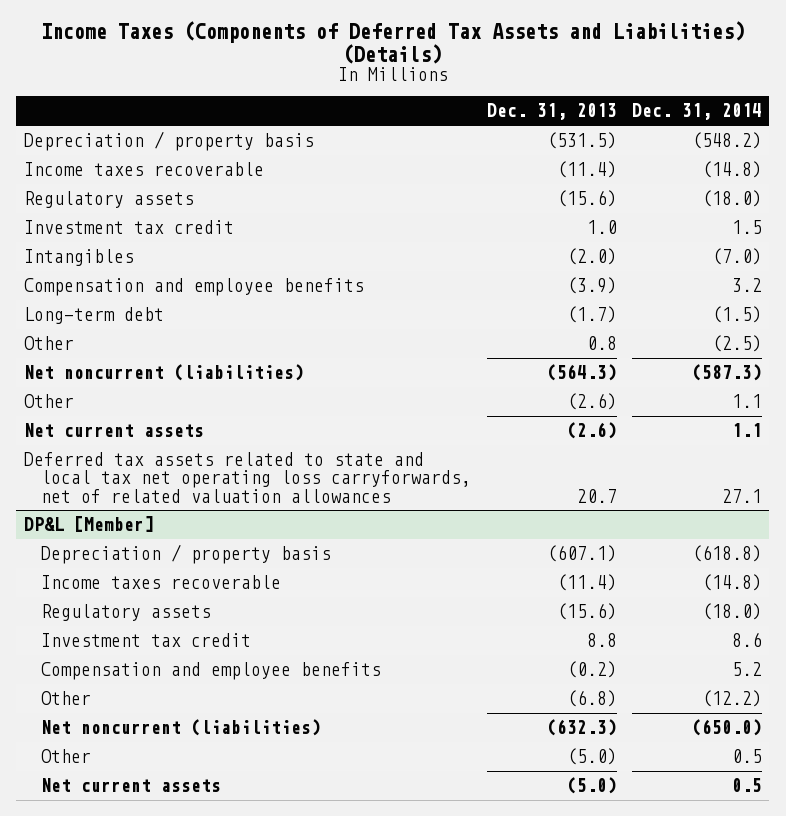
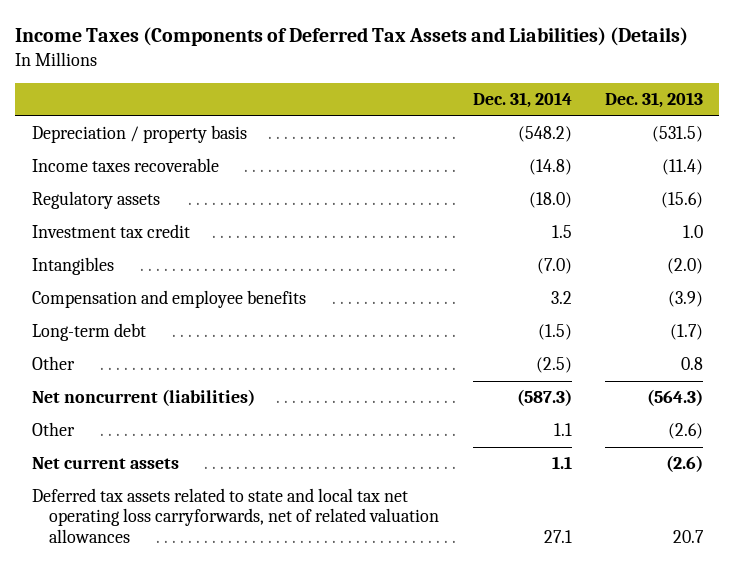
- | Dec. 31, 2013 | Dec. 31, 2014
+ | Dec. 31, 2014 | Dec. 31, 2013
- DP&L [Member]
- Depreciation / property basis | (607.1) | (618.8)
- Income taxes recoverable | (11.4) | (14.8)
- Regulatory assets | (15.6) | (18.0)
- Investment tax credit | 8.8 | 8.6
- Compensation and employee benefits | (0.2) | 5.2
- Other | (6.8) | (12.2)
- Net noncurrent (liabilities) | (632.3) | (650.0)
- Other | (5.0) | 0.5
- Net current assets | (5.0) | 0.5

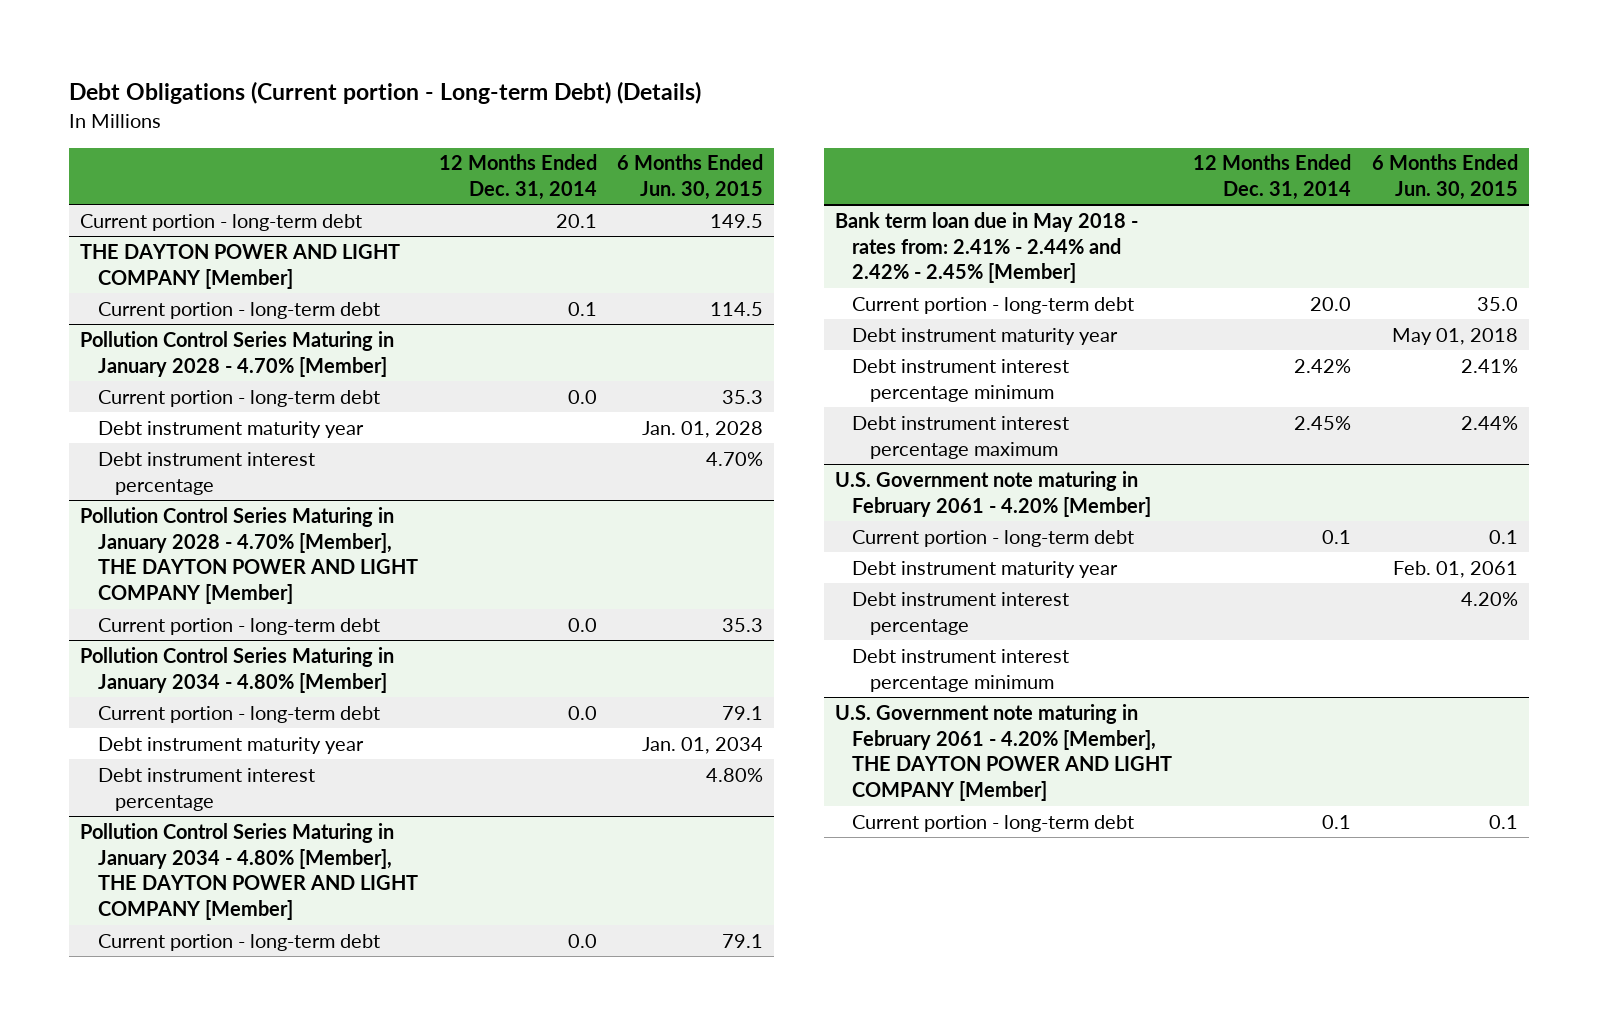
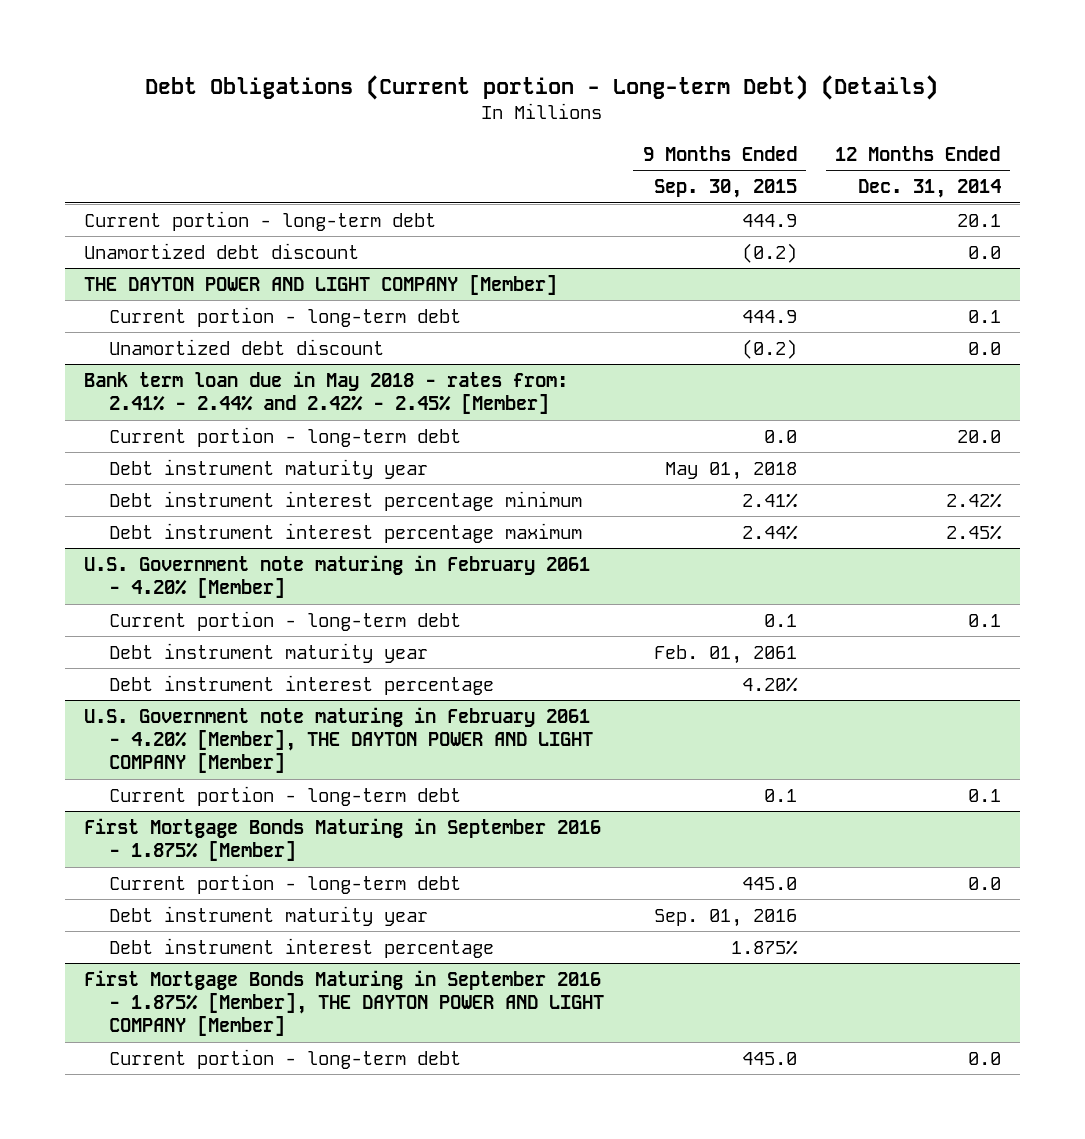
- | 12 Months Ended Dec. 31, 2014 | 6 Months Ended Jun. 30, 2015
+ | 9 Months Ended Sep. 30, 2015 | 12 Months Ended Dec. 31, 2014
+ Unamortized debt discount | (0.2) | 0.0
- Pollution Control Series Maturing in January 2028 - 4.70% [Member]
- Current portion - long-term debt | 0.0 | 35.3
- Debt instrument maturity year | | Jan. 01, 2028
- Debt instrument interest percentage | | 4.70%
- Pollution Control Series Maturing in January 2028 - 4.70% [Member], THE DAYTON POWER AND LIGHT COMPANY [Member]
- Current portion - long-term debt | 0.0 | 35.3
- Pollution Control Series Maturing in January 2034 - 4.80% [Member]
- Current portion - long-term debt | 0.0 | 79.1
- Debt instrument maturity year | | Jan. 01, 2034
- Debt instrument interest percentage | | 4.80%
- Pollution Control Series Maturing in January 2034 - 4.80% [Member], THE DAYTON POWER AND LIGHT COMPANY [Member]
- Current portion - long-term debt | 0.0 | 79.1
@ THE DAYTON POWER AND LIGHT COMPANY [Member]
+ Unamortized debt discount | (0.2) | 0.0
@ U.S. Government note maturing in February 2061 - 4.20% [Member]
- Debt instrument interest percentage minimum
+ First Mortgage Bonds Maturing in September 2016 - 1.875% [Member]
+ Current portion - long-term debt | 445.0 | 0.0
+ Debt instrument maturity year | Sep. 01, 2016 |
+ Debt instrument interest percentage | 1.875% |
+ First Mortgage Bonds Maturing in September 2016 - 1.875% [Member], THE DAYTON POWER AND LIGHT COMPANY [Member]
+ Current portion - long-term debt | 445.0 | 0.0

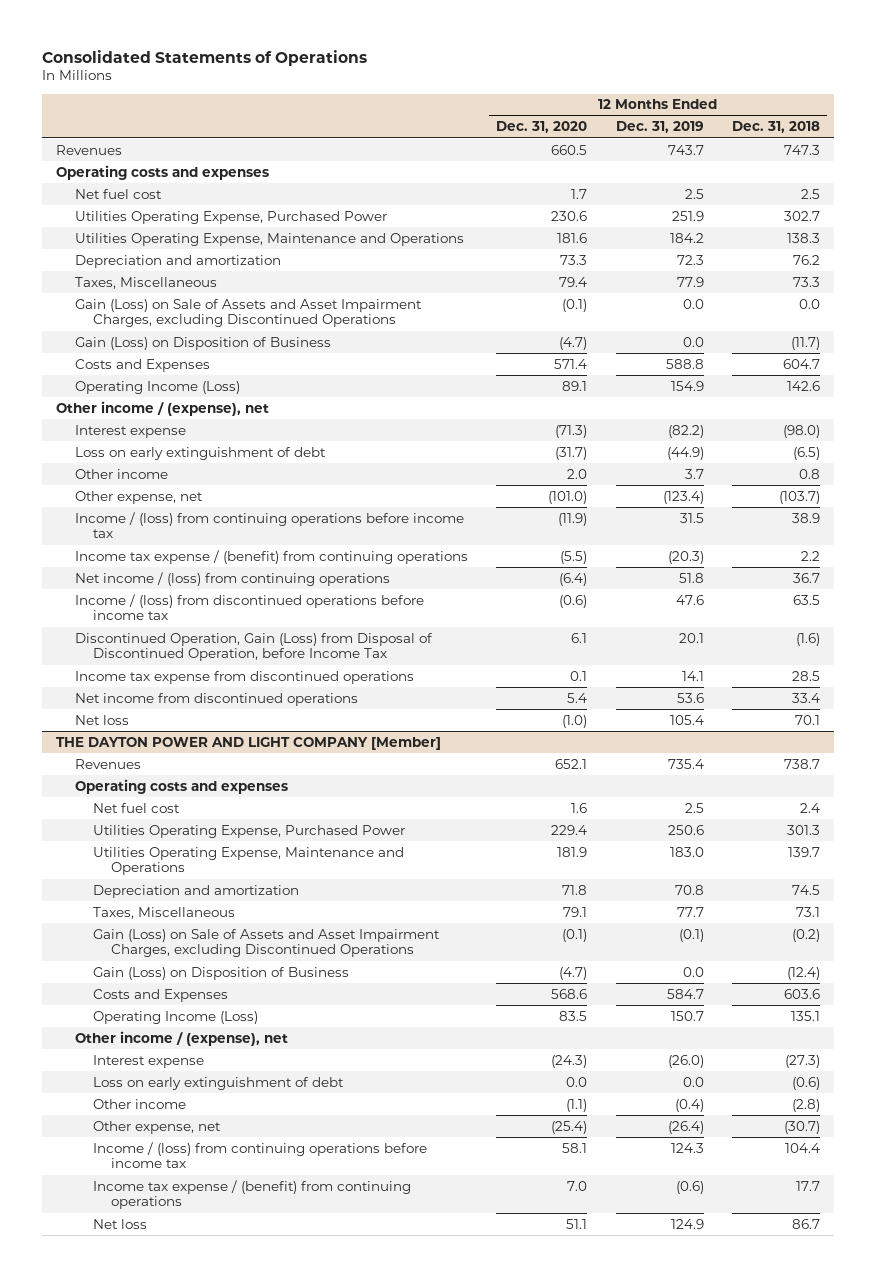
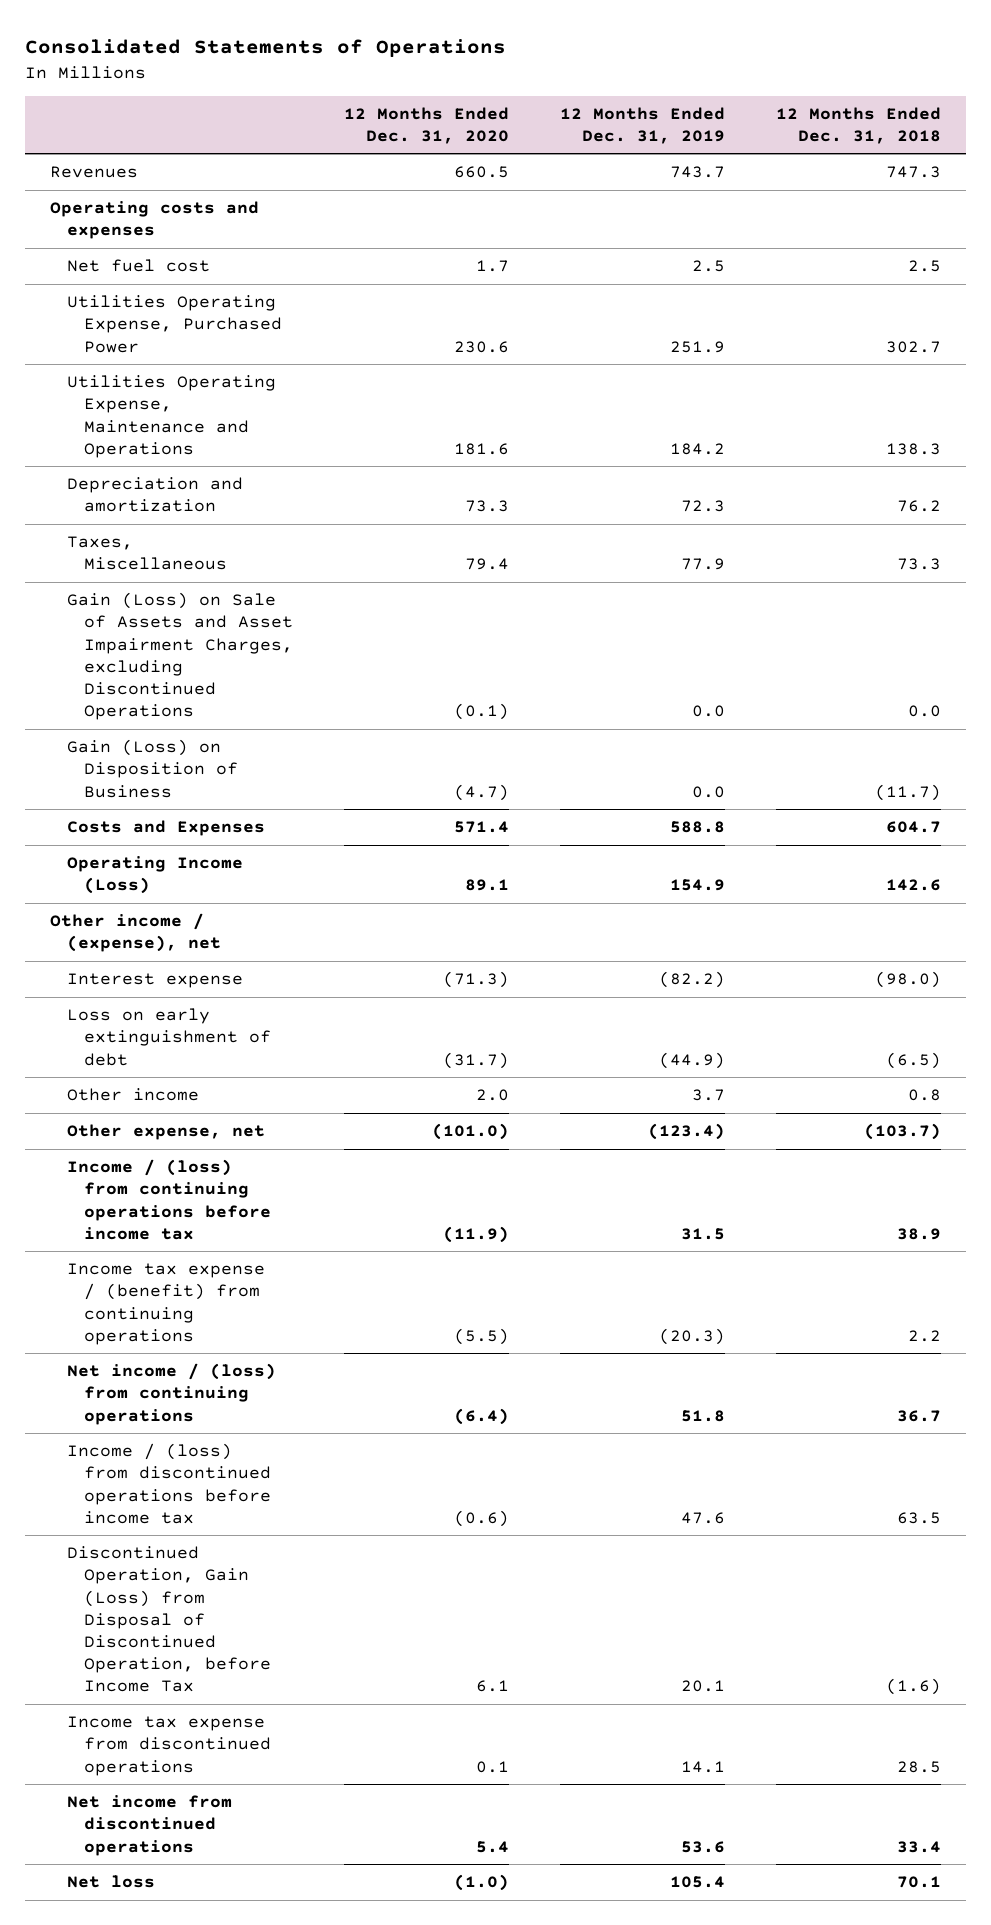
- THE DAYTON POWER AND LIGHT COMPANY [Member]
- Revenues | 652.1 | 735.4 | 738.7
- Operating costs and expenses
- Net fuel cost | 1.6 | 2.5 | 2.4
- Utilities Operating Expense, Purchased Power | 229.4 | 250.6 | 301.3
- Utilities Operating Expense, Maintenance and Operations | 181.9 | 183.0 | 139.7
- Depreciation and amortization | 71.8 | 70.8 | 74.5
- Taxes, Miscellaneous | 79.1 | 77.7 | 73.1
- Gain (Loss) on Sale of Assets and Asset Impairment Charges, excluding Discontinued Operations | (0.1) | (0.1) | (0.2)
- Gain (Loss) on Disposition of Business | (4.7) | 0.0 | (12.4)
- Costs and Expenses | 568.6 | 584.7 | 603.6
- Operating Income (Loss) | 83.5 | 150.7 | 135.1
- Other income / (expense), net
- Interest expense | (24.3) | (26.0) | (27.3)
- Loss on early extinguishment of debt | 0.0 | 0.0 | (0.6)
- Other income | (1.1) | (0.4) | (2.8)
- Other expense, net | (25.4) | (26.4) | (30.7)
- Income / (loss) from continuing operations before income tax | 58.1 | 124.3 | 104.4
- Income tax expense / (benefit) from continuing operations | 7.0 | (0.6) | 17.7
- Net loss | 51.1 | 124.9 | 86.7

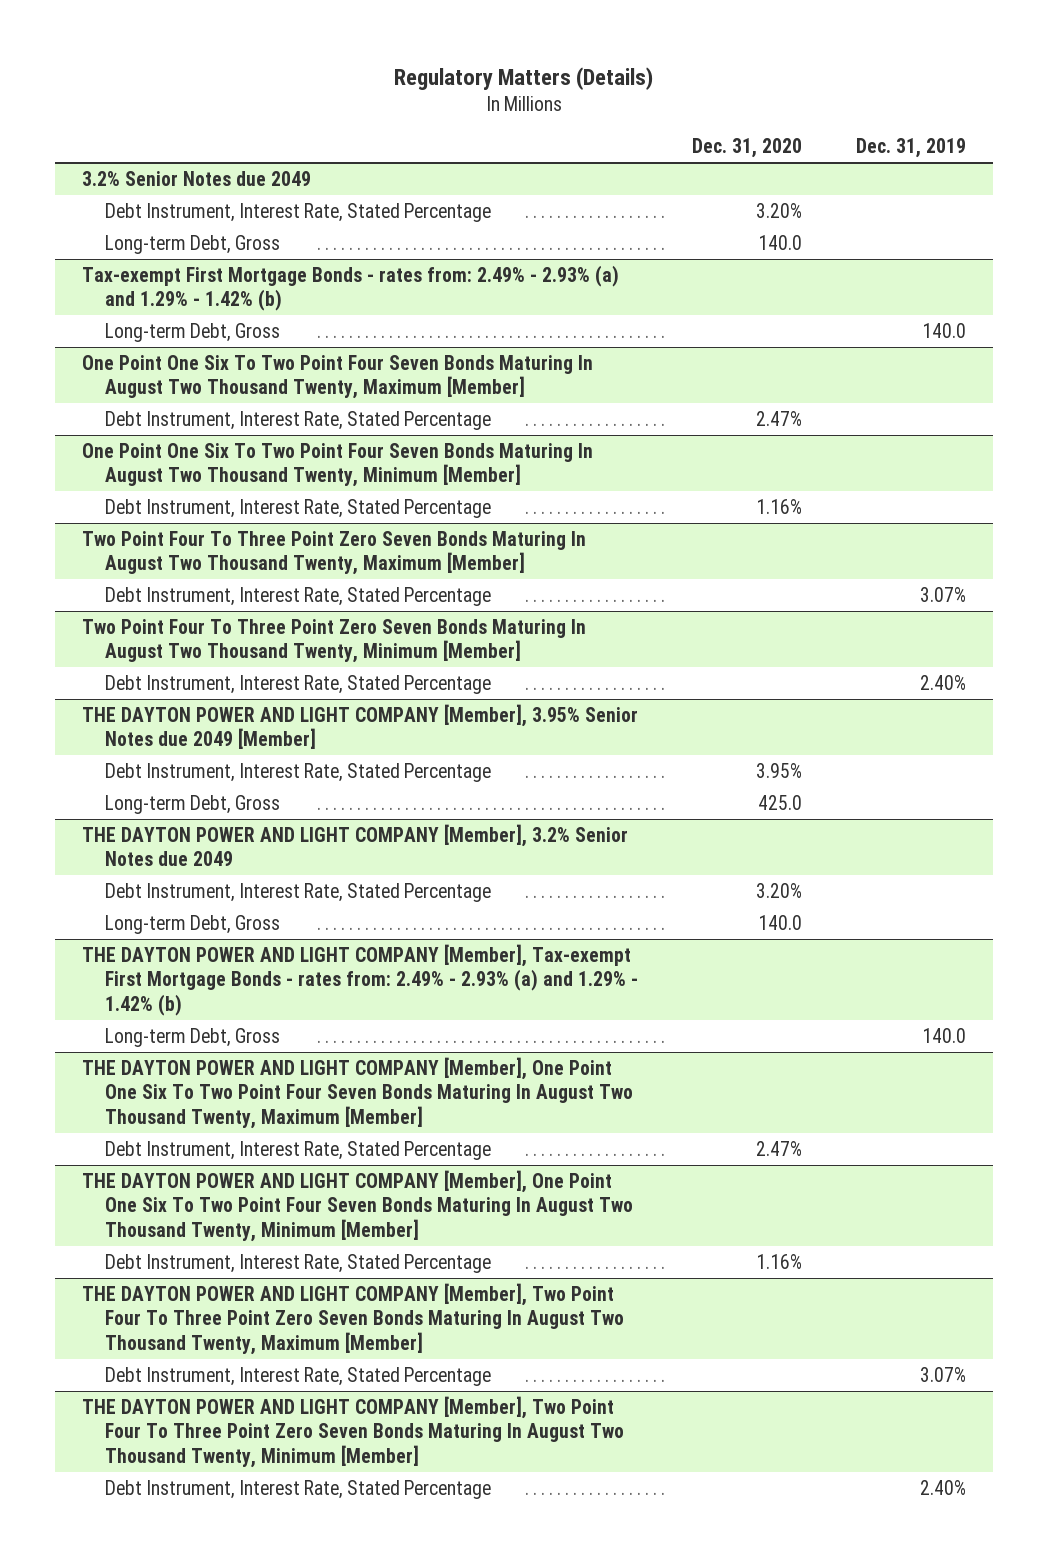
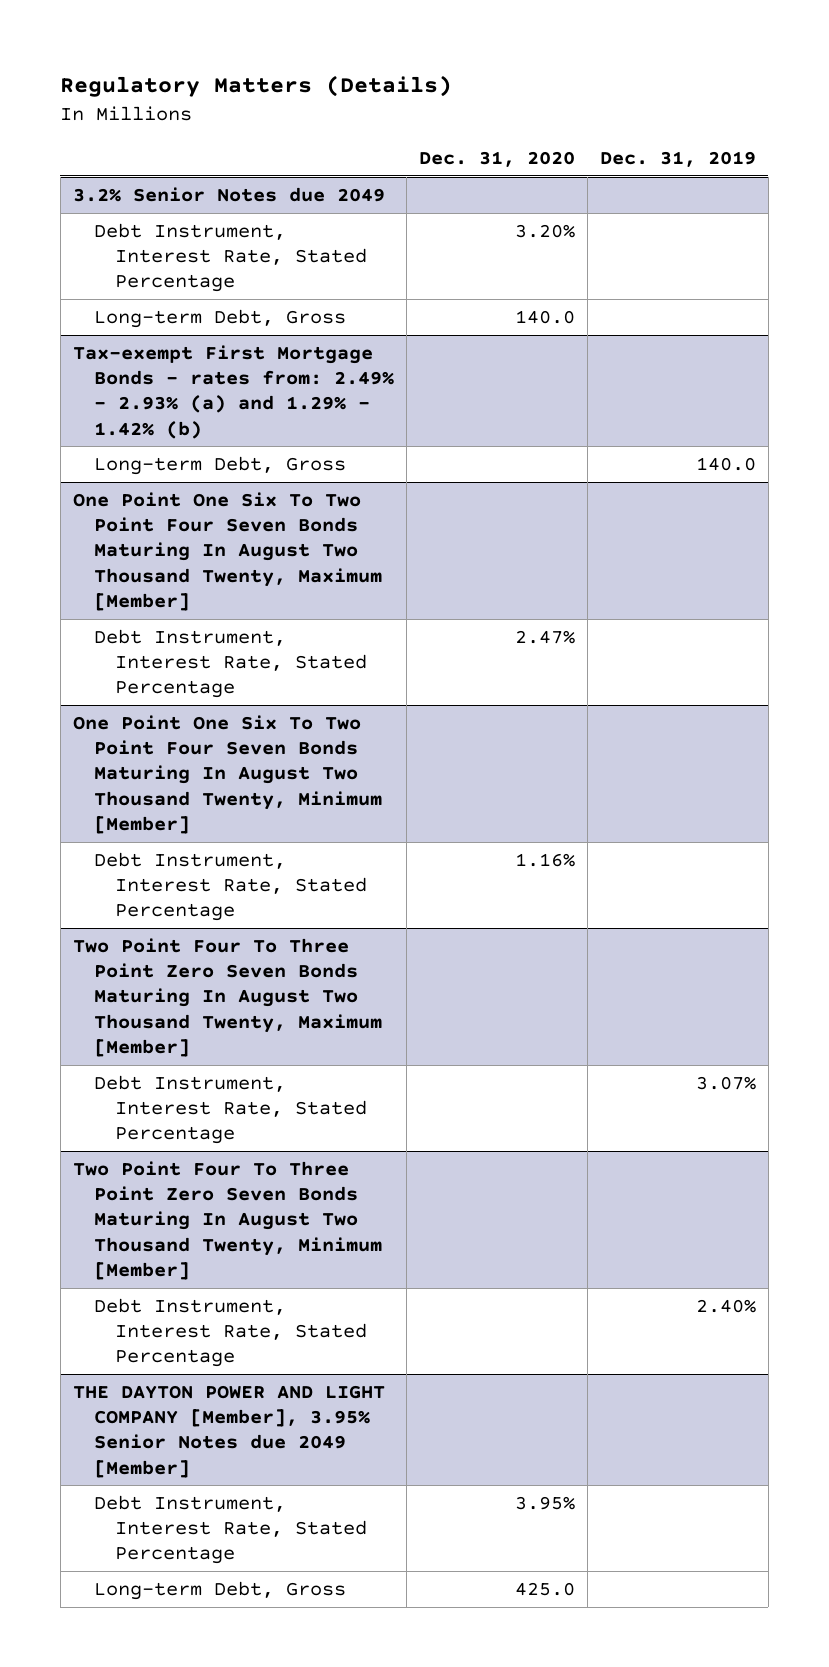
- THE DAYTON POWER AND LIGHT COMPANY [Member], 3.2% Senior Notes due 2049
- Debt Instrument, Interest Rate, Stated Percentage | 3.20% |
- Long-term Debt, Gross | 140.0 |
- THE DAYTON POWER AND LIGHT COMPANY [Member], Tax-exempt First Mortgage Bonds - rates from: 2.49% - 2.93% (a) and 1.29% - 1.42% (b)
- Long-term Debt, Gross | | 140.0
- THE DAYTON POWER AND LIGHT COMPANY [Member], One Point One Six To Two Point Four Seven Bonds Maturing In August Two Thousand Twenty, Maximum [Member]
- Debt Instrument, Interest Rate, Stated Percentage | 2.47% |
- THE DAYTON POWER AND LIGHT COMPANY [Member], One Point One Six To Two Point Four Seven Bonds Maturing In August Two Thousand Twenty, Minimum [Member]
- Debt Instrument, Interest Rate, Stated Percentage | 1.16% |
- THE DAYTON POWER AND LIGHT COMPANY [Member], Two Point Four To Three Point Zero Seven Bonds Maturing In August Two Thousand Twenty, Maximum [Member]
- Debt Instrument, Interest Rate, Stated Percentage | | 3.07%
- THE DAYTON POWER AND LIGHT COMPANY [Member], Two Point Four To Three Point Zero Seven Bonds Maturing In August Two Thousand Twenty, Minimum [Member]
- Debt Instrument, Interest Rate, Stated Percentage | | 2.40%

